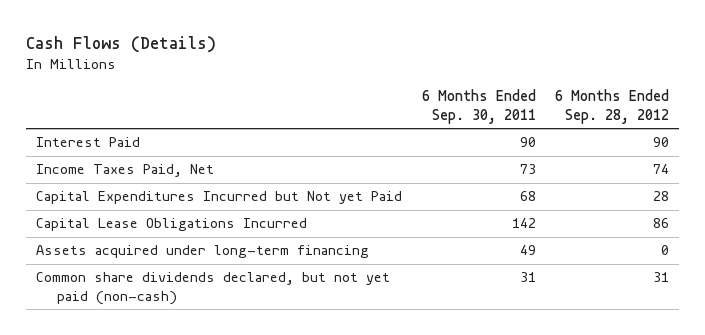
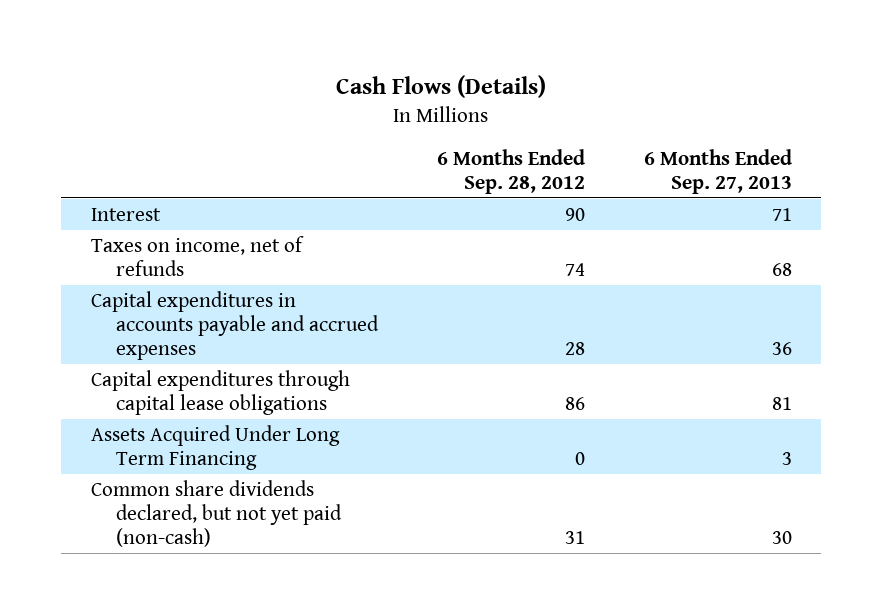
- | 6 Months Ended Sep. 30, 2011 | 6 Months Ended Sep. 28, 2012
+ | 6 Months Ended Sep. 28, 2012 | 6 Months Ended Sep. 27, 2013
- Interest Paid | 90 | 90
- Income Taxes Paid, Net | 73 | 74
- Capital Expenditures Incurred but Not yet Paid | 68 | 28
- Capital Lease Obligations Incurred | 142 | 86
- Assets acquired under long-term financing | 49 | 0
+ Interest | 90 | 71
+ Taxes on income, net of refunds | 74 | 68
+ Capital expenditures in accounts payable and accrued expenses | 28 | 36
+ Capital expenditures through capital lease obligations | 86 | 81
+ Assets Acquired Under Long Term Financing | 0 | 3

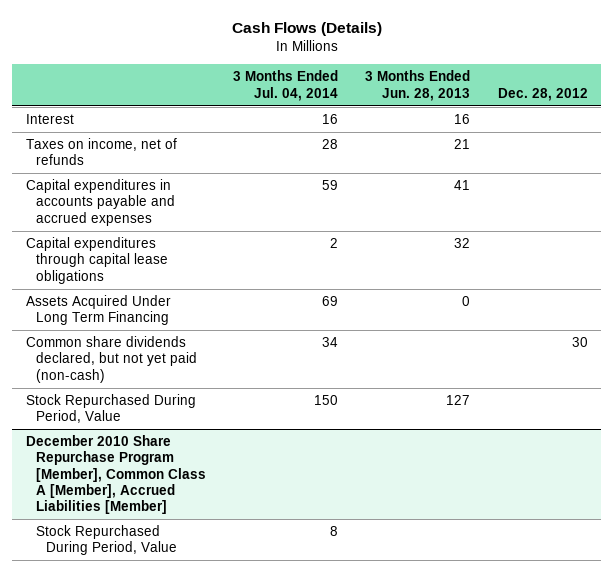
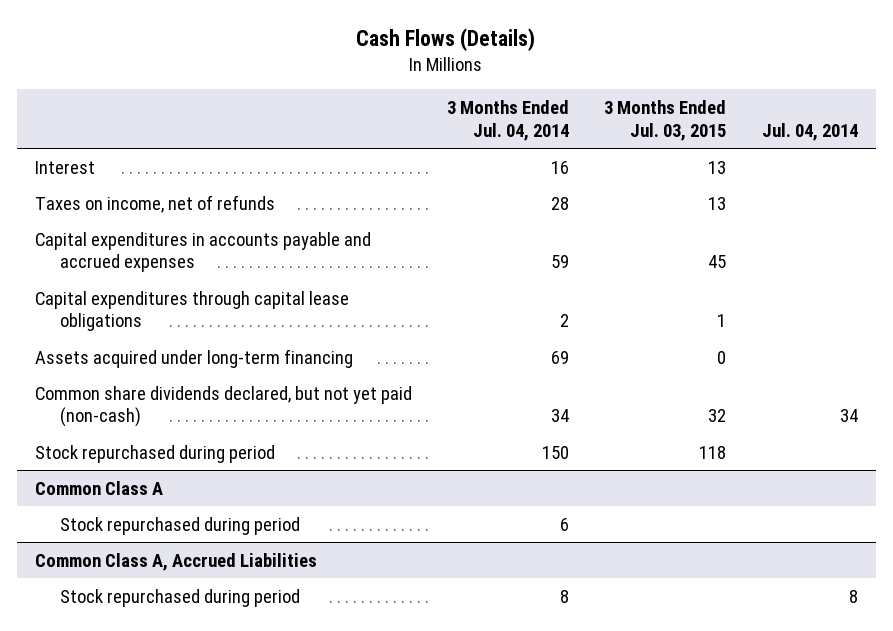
- | 3 Months Ended Jul. 04, 2014 | 3 Months Ended Jun. 28, 2013 | Dec. 28, 2012
+ | 3 Months Ended Jul. 04, 2014 | 3 Months Ended Jul. 03, 2015 | Jul. 04, 2014
- Assets Acquired Under Long Term Financing | 69 | 0 |
+ Assets acquired under long-term financing | 69 | 0 |
- Stock Repurchased During Period, Value | 150 | 127 |
- December 2010 Share Repurchase Program [Member], Common Class A [Member], Accrued Liabilities [Member]
- Stock Repurchased During Period, Value | 8 | |
+ Stock repurchased during period | 150 | 118 |
+ Common Class A
+ Stock repurchased during period | 6 | |
+ Common Class A, Accrued Liabilities
+ Stock repurchased during period | 8 | | 8

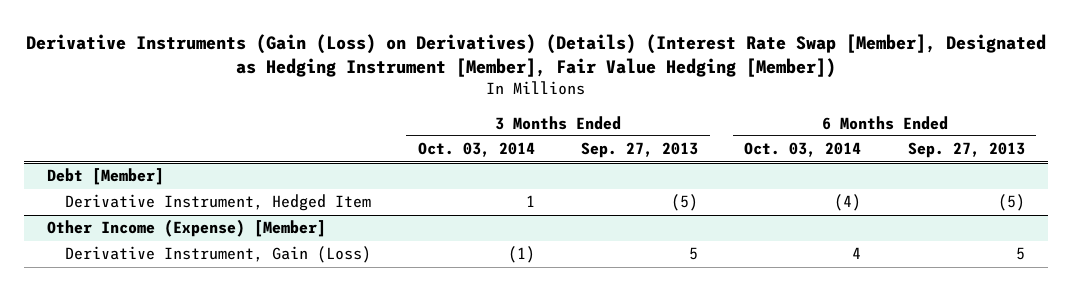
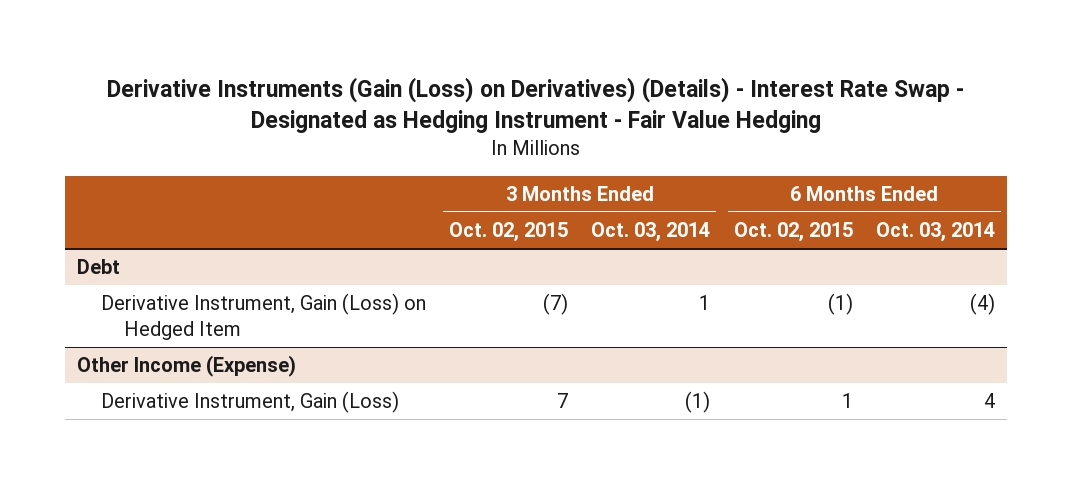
- Derivative Instruments (Gain (Loss) on Derivatives) (Details) (Interest Rate Swap [Member], Designated as Hedging Instrument [Member], Fair Value Hedging [Member])
+ Derivative Instruments (Gain (Loss) on Derivatives) (Details) - Interest Rate Swap - Designated as Hedging Instrument - Fair Value Hedging
- | 3 Months Ended Oct. 03, 2014 | 3 Months Ended Sep. 27, 2013 | 6 Months Ended Oct. 03, 2014 | 6 Months Ended Sep. 27, 2013
+ | 3 Months Ended Oct. 02, 2015 | 3 Months Ended Oct. 03, 2014 | 6 Months Ended Oct. 02, 2015 | 6 Months Ended Oct. 03, 2014
- Debt [Member]
- Derivative Instrument, Hedged Item | 1 | (5) | (4) | (5)
- Other Income (Expense) [Member]
+ Debt
+ Derivative Instrument, Gain (Loss) on Hedged Item | (7) | 1 | (1) | (4)
+ Other Income (Expense)

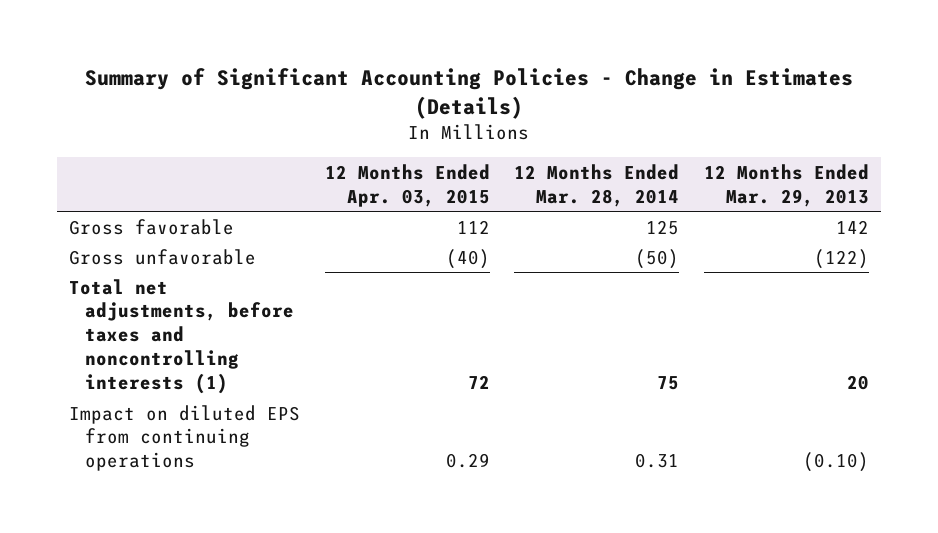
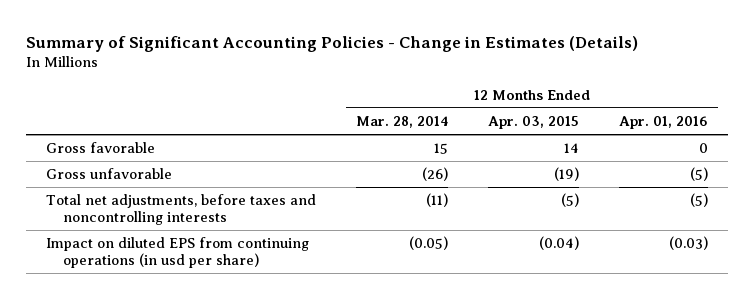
- | 12 Months Ended Apr. 03, 2015 | 12 Months Ended Mar. 28, 2014 | 12 Months Ended Mar. 29, 2013
+ | 12 Months Ended Mar. 28, 2014 | 12 Months Ended Apr. 03, 2015 | 12 Months Ended Apr. 01, 2016
- Gross favorable | 112 | 125 | 142
- Gross unfavorable | (40) | (50) | (122)
- Total net adjustments, before taxes and noncontrolling interests (1) | 72 | 75 | 20
- Impact on diluted EPS from continuing operations | 0.29 | 0.31 | (0.10)
+ Gross favorable | 15 | 14 | 0
+ Gross unfavorable | (26) | (19) | (5)
+ Total net adjustments, before taxes and noncontrolling interests | (11) | (5) | (5)
+ Impact on diluted EPS from continuing operations (in usd per share) | (0.05) | (0.04) | (0.03)

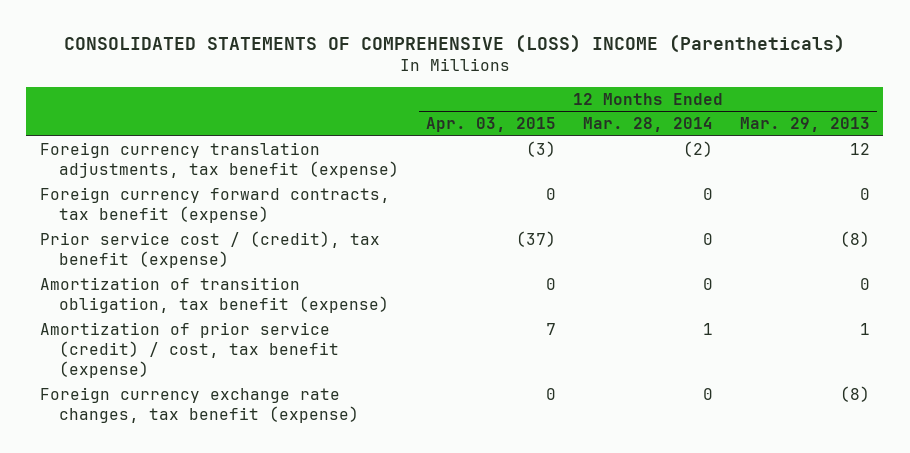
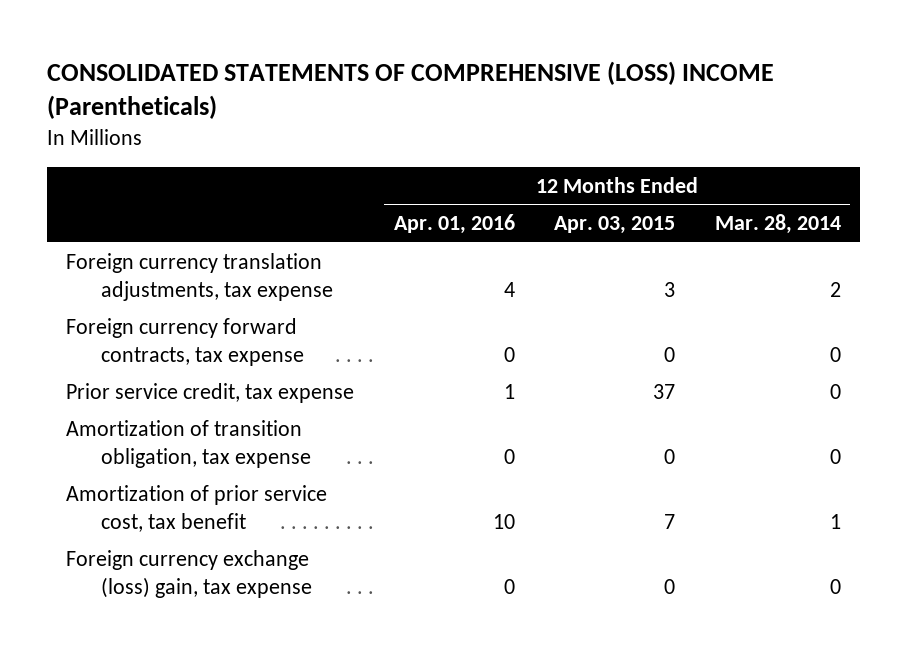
- | 12 Months Ended Apr. 03, 2015 | 12 Months Ended Mar. 28, 2014 | 12 Months Ended Mar. 29, 2013
+ | 12 Months Ended Apr. 01, 2016 | 12 Months Ended Apr. 03, 2015 | 12 Months Ended Mar. 28, 2014
- Foreign currency translation adjustments, tax benefit (expense) | (3) | (2) | 12
- Foreign currency forward contracts, tax benefit (expense) | 0 | 0 | 0
- Prior service cost / (credit), tax benefit (expense) | (37) | 0 | (8)
- Amortization of transition obligation, tax benefit (expense) | 0 | 0 | 0
- Amortization of prior service (credit) / cost, tax benefit (expense) | 7 | 1 | 1
- Foreign currency exchange rate changes, tax benefit (expense) | 0 | 0 | (8)
+ Foreign currency translation adjustments, tax expense | 4 | 3 | 2
+ Foreign currency forward contracts, tax expense | 0 | 0 | 0
+ Prior service credit, tax expense | 1 | 37 | 0
+ Amortization of transition obligation, tax expense | 0 | 0 | 0
+ Amortization of prior service cost, tax benefit | 10 | 7 | 1
+ Foreign currency exchange (loss) gain, tax expense | 0 | 0 | 0

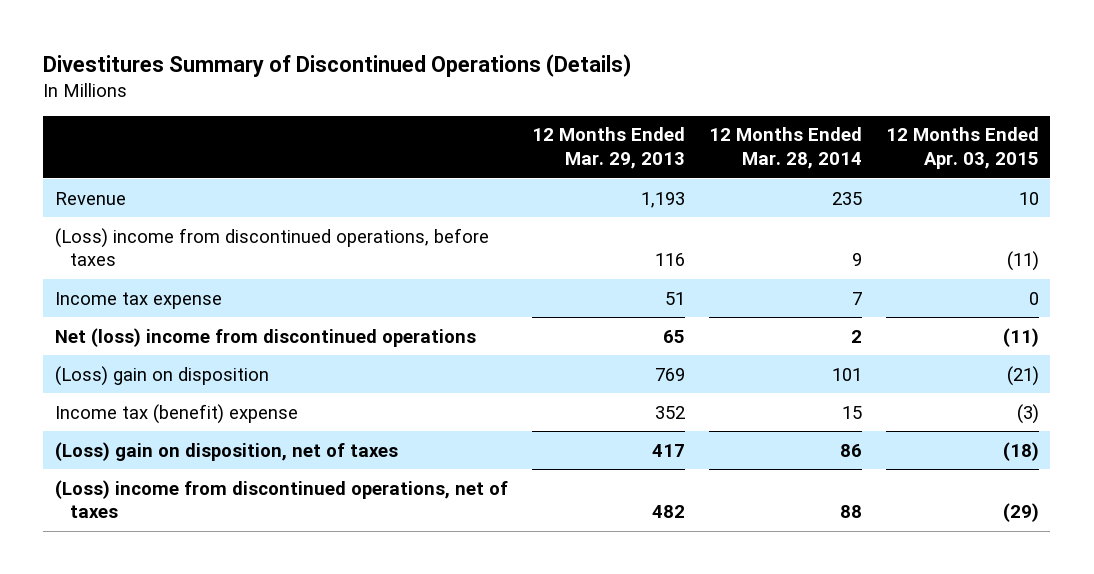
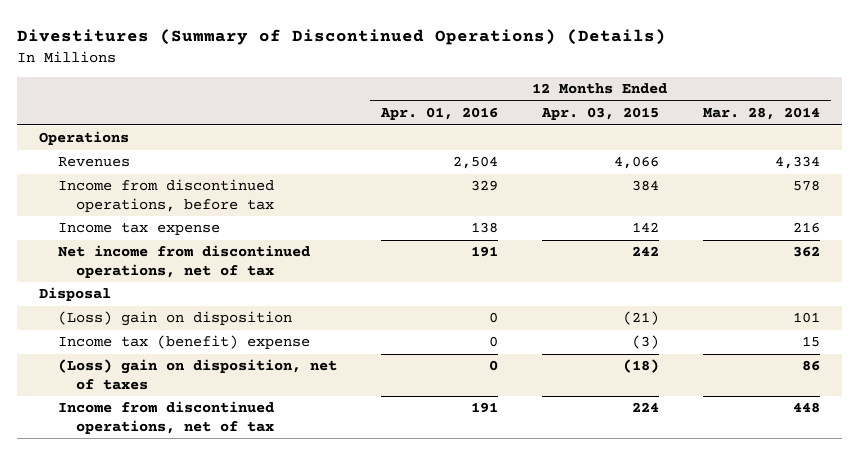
- Divestitures Summary of Discontinued Operations (Details)
+ Divestitures (Summary of Discontinued Operations) (Details)
- | 12 Months Ended Mar. 29, 2013 | 12 Months Ended Mar. 28, 2014 | 12 Months Ended Apr. 03, 2015
+ | 12 Months Ended Apr. 01, 2016 | 12 Months Ended Apr. 03, 2015 | 12 Months Ended Mar. 28, 2014
- Revenue | 1,193 | 235 | 10
- (Loss) income from discontinued operations, before taxes | 116 | 9 | (11)
- Income tax expense | 51 | 7 | 0
- Net (loss) income from discontinued operations | 65 | 2 | (11)
+ Operations
+ Revenues | 2,504 | 4,066 | 4,334
+ Income from discontinued operations, before tax | 329 | 384 | 578
+ Income tax expense | 138 | 142 | 216
+ Net income from discontinued operations, net of tax | 191 | 242 | 362
+ Disposal
- (Loss) income from discontinued operations, net of taxes | 482 | 88 | (29)
+ Income from discontinued operations, net of tax | 191 | 224 | 448

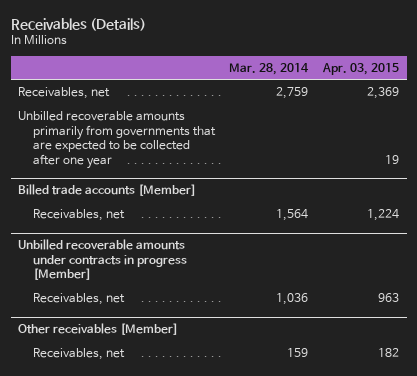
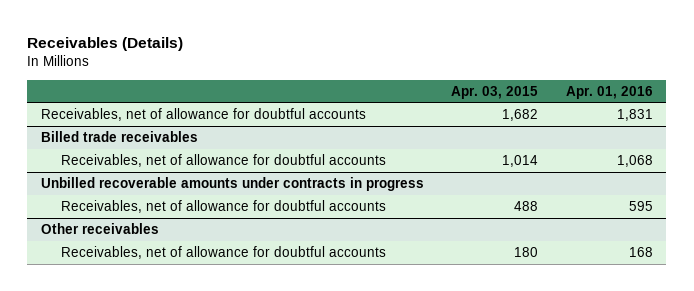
- | Mar. 28, 2014 | Apr. 03, 2015
+ | Apr. 03, 2015 | Apr. 01, 2016
- Receivables, net | 2,759 | 2,369
- Unbilled recoverable amounts primarily from governments that are expected to be collected after one year | | 19
- Billed trade accounts [Member]
- Receivables, net | 1,564 | 1,224
- Unbilled recoverable amounts under contracts in progress [Member]
- Receivables, net | 1,036 | 963
- Other receivables [Member]
- Receivables, net | 159 | 182
+ Receivables, net of allowance for doubtful accounts | 1,682 | 1,831
+ Billed trade receivables
+ Receivables, net of allowance for doubtful accounts | 1,014 | 1,068
+ Unbilled recoverable amounts under contracts in progress
+ Receivables, net of allowance for doubtful accounts | 488 | 595
+ Other receivables
+ Receivables, net of allowance for doubtful accounts | 180 | 168

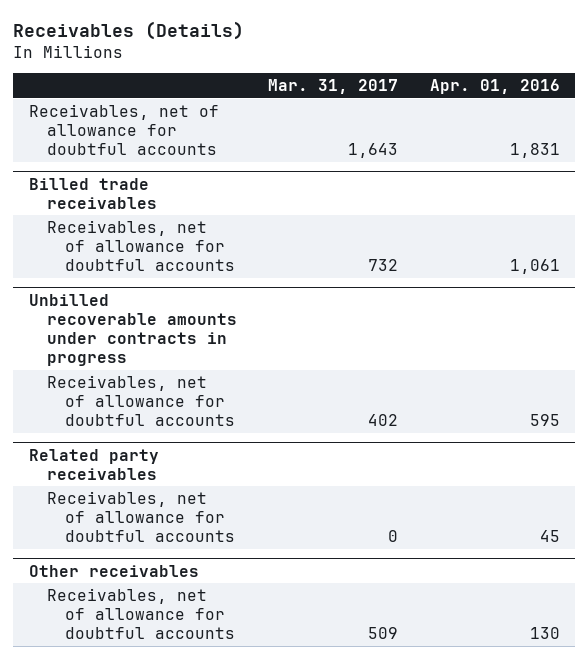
- | Apr. 03, 2015 | Apr. 01, 2016
+ | Mar. 31, 2017 | Apr. 01, 2016
@ Billed trade receivables
- Receivables, net of allowance for doubtful accounts | 1,014 | 1,068
+ Receivables, net of allowance for doubtful accounts | 732 | 1,061
+ Related party receivables
+ Receivables, net of allowance for doubtful accounts | 0 | 45
@ Other receivables
- Receivables, net of allowance for doubtful accounts | 180 | 168
+ Receivables, net of allowance for doubtful accounts | 509 | 130

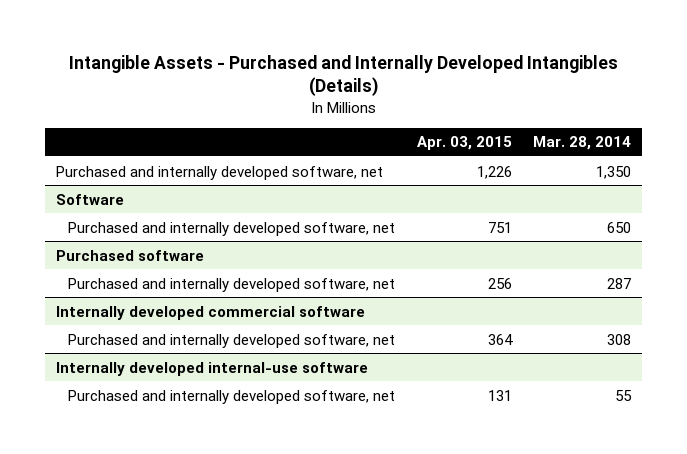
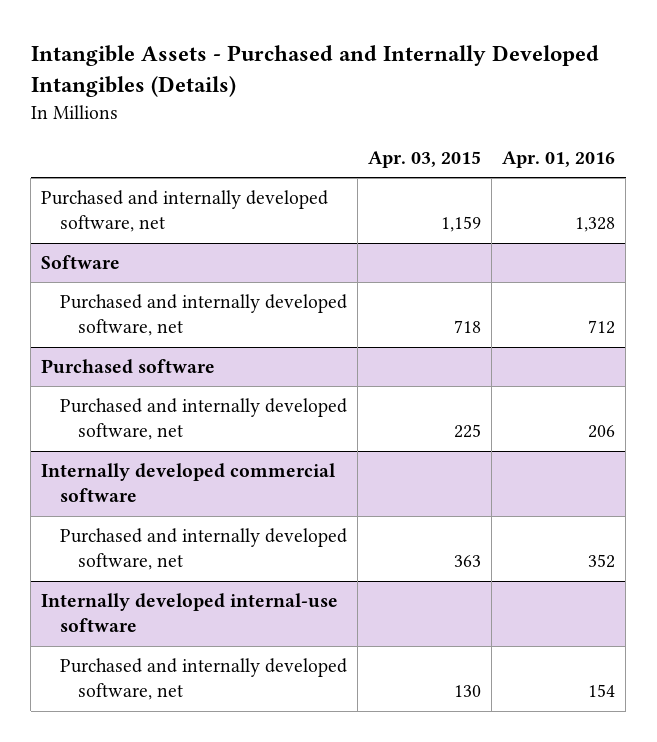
- | Apr. 03, 2015 | Mar. 28, 2014
+ | Apr. 03, 2015 | Apr. 01, 2016
- Purchased and internally developed software, net | 1,226 | 1,350
+ Purchased and internally developed software, net | 1,159 | 1,328
@ Software
- Purchased and internally developed software, net | 751 | 650
+ Purchased and internally developed software, net | 718 | 712
@ Purchased software
- Purchased and internally developed software, net | 256 | 287
+ Purchased and internally developed software, net | 225 | 206
@ Internally developed commercial software
- Purchased and internally developed software, net | 364 | 308
+ Purchased and internally developed software, net | 363 | 352
@ Internally developed internal-use software
- Purchased and internally developed software, net | 131 | 55
+ Purchased and internally developed software, net | 130 | 154

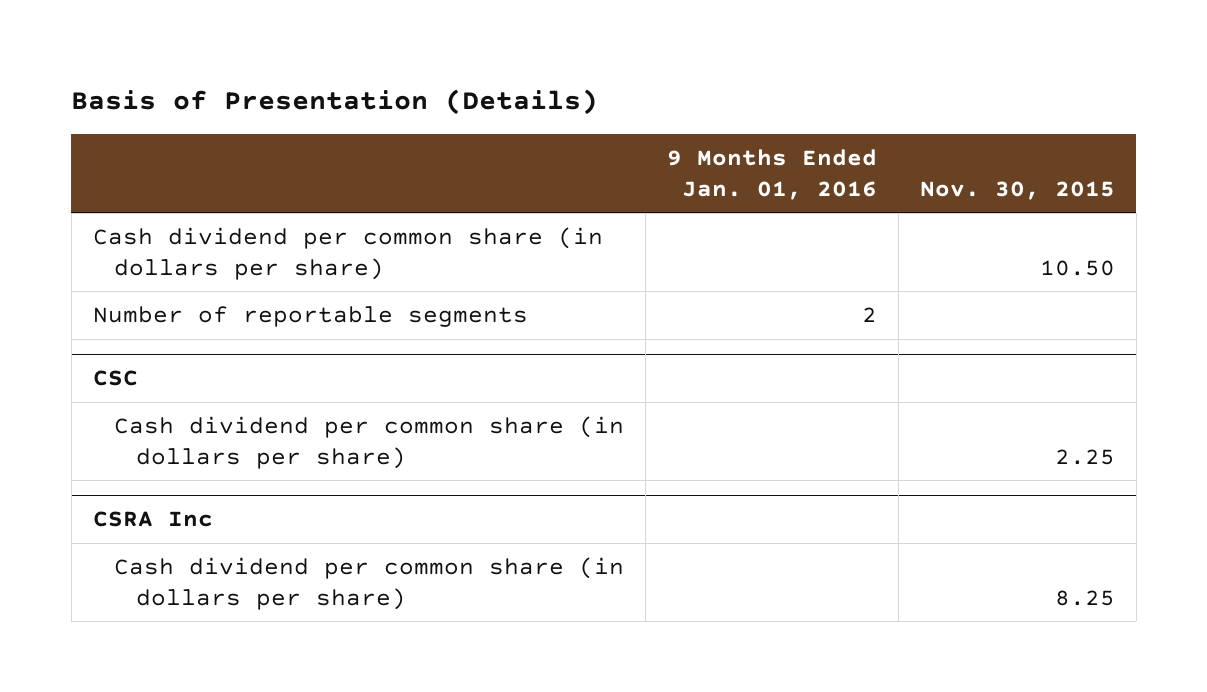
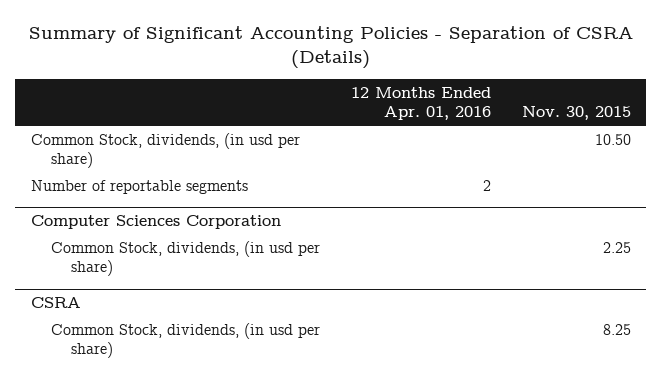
- Basis of Presentation (Details)
+ Summary of Significant Accounting Policies - Separation of CSRA (Details)
- | 9 Months Ended Jan. 01, 2016 | Nov. 30, 2015
+ | 12 Months Ended Apr. 01, 2016 | Nov. 30, 2015
- Cash dividend per common share (in dollars per share) | | 10.50
+ Common Stock, dividends, (in usd per share) | | 10.50
- CSC
- Cash dividend per common share (in dollars per share) | | 2.25
- CSRA Inc
- Cash dividend per common share (in dollars per share) | | 8.25
+ Computer Sciences Corporation
+ Common Stock, dividends, (in usd per share) | | 2.25
+ CSRA
+ Common Stock, dividends, (in usd per share) | | 8.25

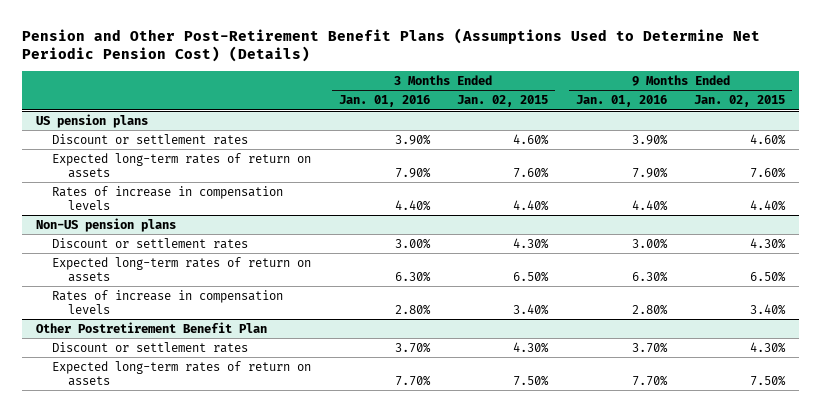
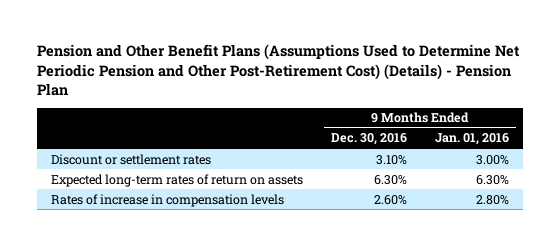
- Pension and Other Post-Retirement Benefit Plans (Assumptions Used to Determine Net Periodic Pension Cost) (Details)
+ Pension and Other Benefit Plans (Assumptions Used to Determine Net Periodic Pension and Other Post-Retirement Cost) (Details) - Pension Plan
- | 3 Months Ended Jan. 01, 2016 | 3 Months Ended Jan. 02, 2015 | 9 Months Ended Jan. 01, 2016 | 9 Months Ended Jan. 02, 2015
+ | 9 Months Ended Dec. 30, 2016 | 9 Months Ended Jan. 01, 2016
- US pension plans
- Discount or settlement rates | 3.90% | 4.60% | 3.90% | 4.60%
- Expected long-term rates of return on assets | 7.90% | 7.60% | 7.90% | 7.60%
- Rates of increase in compensation levels | 4.40% | 4.40% | 4.40% | 4.40%
- Non-US pension plans
- Other Postretirement Benefit Plan
- Discount or settlement rates | 3.70% | 4.30% | 3.70% | 4.30%
- Expected long-term rates of return on assets | 7.70% | 7.50% | 7.70% | 7.50%

